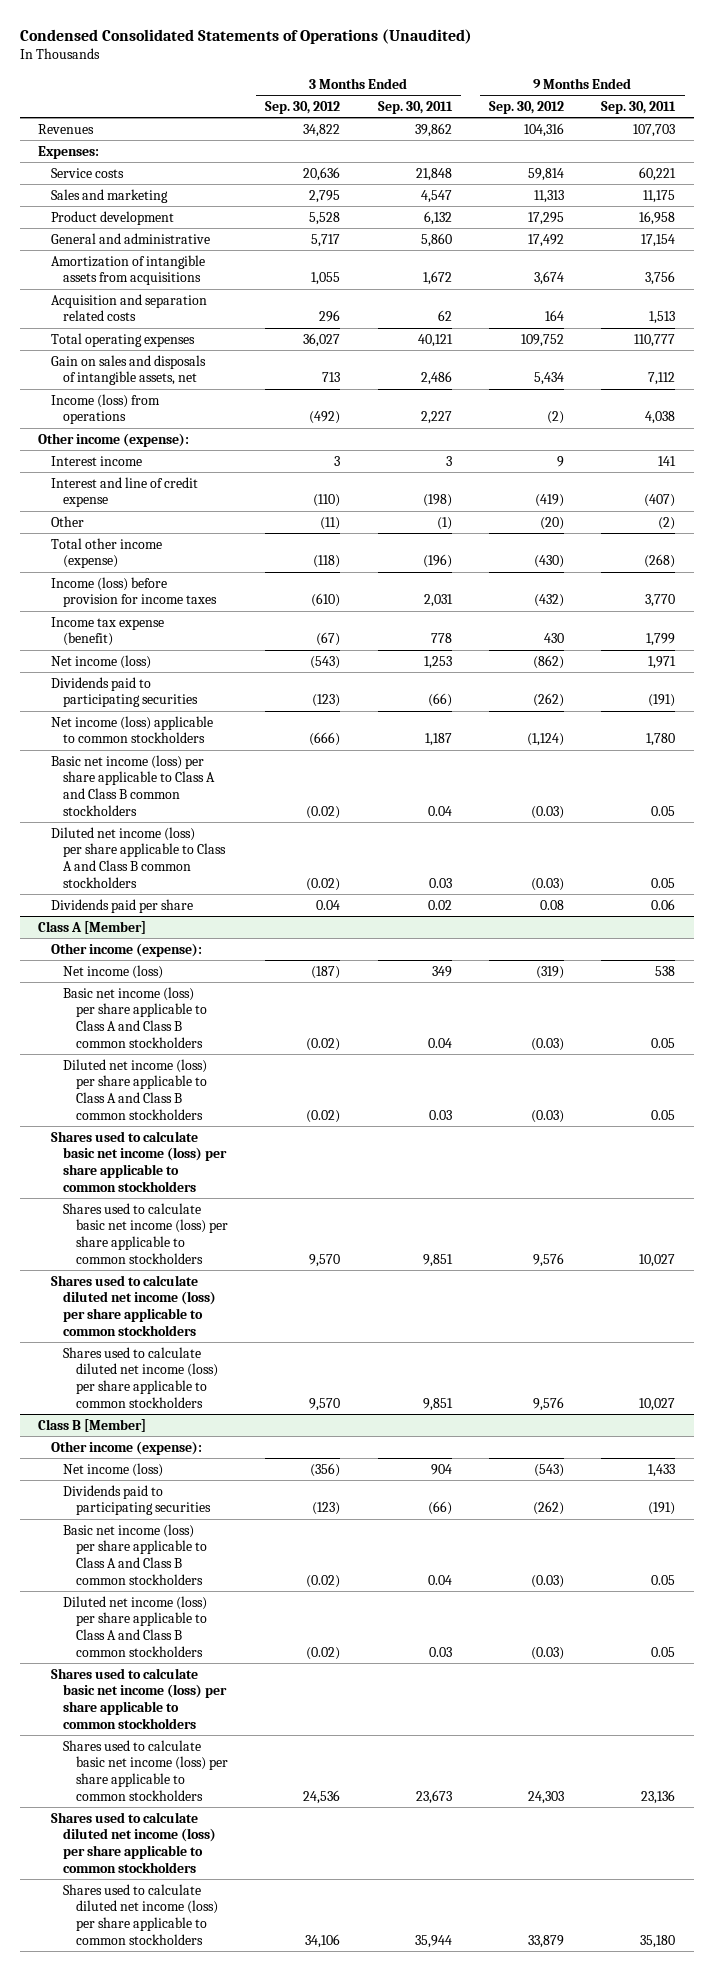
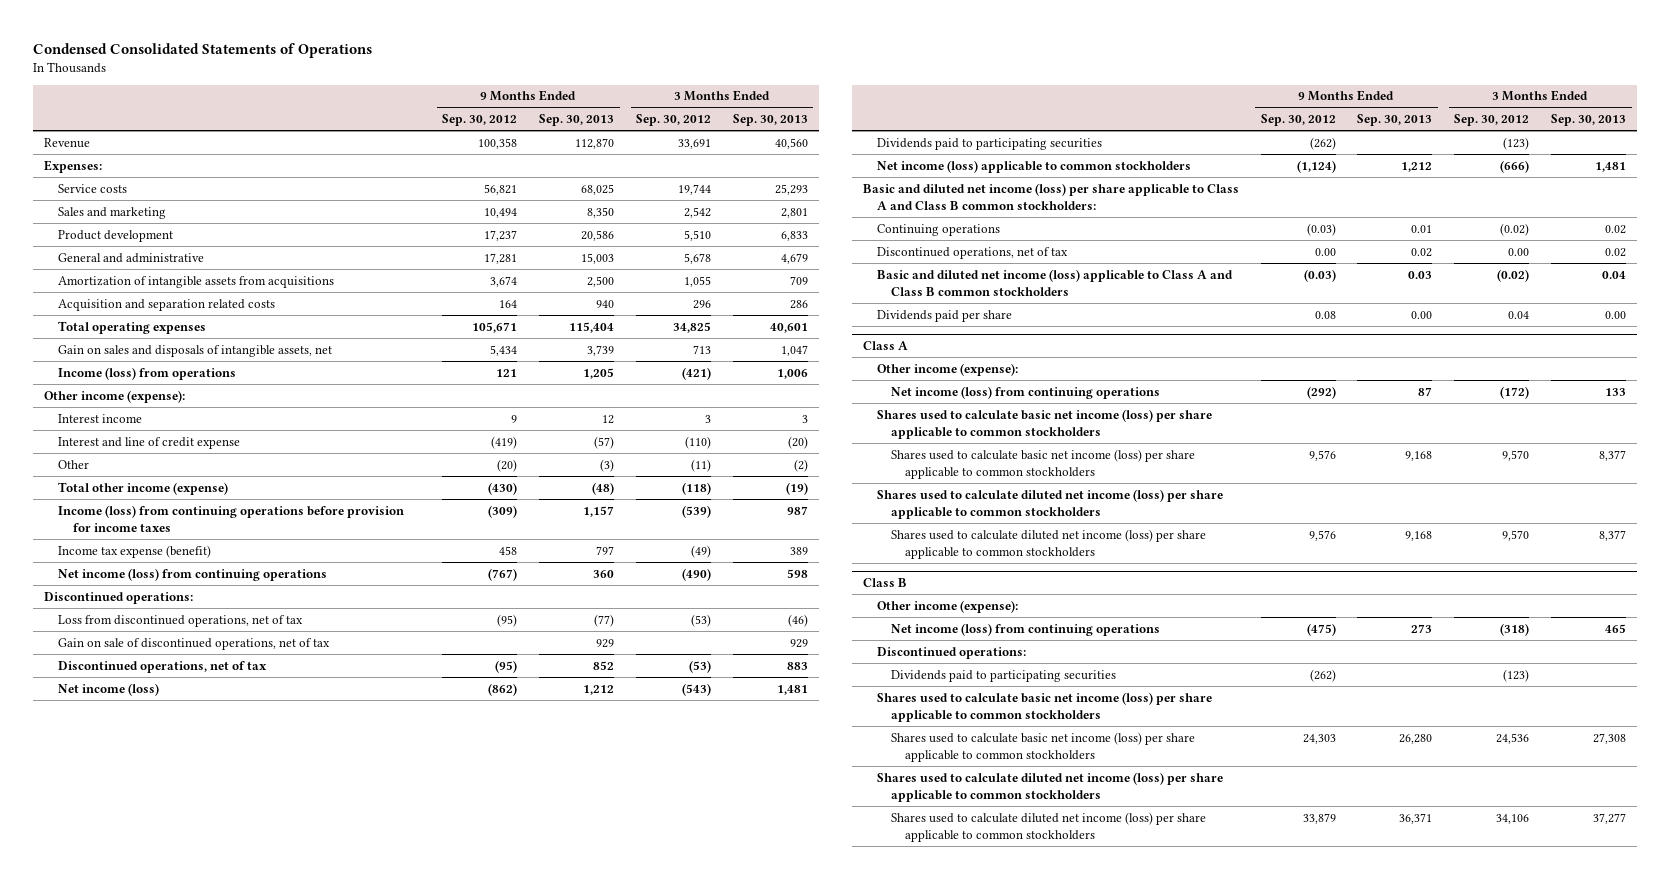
- Condensed Consolidated Statements of Operations (Unaudited)
+ Condensed Consolidated Statements of Operations
- | 3 Months Ended Sep. 30, 2012 | 3 Months Ended Sep. 30, 2011 | 9 Months Ended Sep. 30, 2012 | 9 Months Ended Sep. 30, 2011
+ | 9 Months Ended Sep. 30, 2012 | 9 Months Ended Sep. 30, 2013 | 3 Months Ended Sep. 30, 2012 | 3 Months Ended Sep. 30, 2013
- Revenues | 34,822 | 39,862 | 104,316 | 107,703
+ Revenue | 100,358 | 112,870 | 33,691 | 40,560
- Service costs | 20,636 | 21,848 | 59,814 | 60,221
- Sales and marketing | 2,795 | 4,547 | 11,313 | 11,175
- Product development | 5,528 | 6,132 | 17,295 | 16,958
- General and administrative | 5,717 | 5,860 | 17,492 | 17,154
+ Service costs | 56,821 | 68,025 | 19,744 | 25,293
+ Sales and marketing | 10,494 | 8,350 | 2,542 | 2,801
+ Product development | 17,237 | 20,586 | 5,510 | 6,833
+ General and administrative | 17,281 | 15,003 | 5,678 | 4,679
- Total operating expenses | 36,027 | 40,121 | 109,752 | 110,777
+ Total operating expenses | 105,671 | 115,404 | 34,825 | 40,601
- Income (loss) from operations | (492) | 2,227 | (2) | 4,038
+ Income (loss) from operations | 121 | 1,205 | (421) | 1,006
- Income (loss) before provision for income taxes | (610) | 2,031 | (432) | 3,770
- Income tax expense (benefit) | (67) | 778 | 430 | 1,799
+ Income (loss) from continuing operations before provision for income taxes | (309) | 1,157 | (539) | 987
+ Income tax expense (benefit) | 458 | 797 | (49) | 389
+ Net income (loss) from continuing operations | (767) | 360 | (490) | 598
+ Discontinued operations:
+ Loss from discontinued operations, net of tax | (95) | (77) | (53) | (46)
+ Gain on sale of discontinued operations, net of tax | | 929 | | 929
+ Discontinued operations, net of tax | (95) | 852 | (53) | 883
- Basic net income (loss) per share applicable to Class A and Class B common stockholders | (0.02) | 0.04 | (0.03) | 0.05
- Diluted net income (loss) per share applicable to Class A and Class B common stockholders | (0.02) | 0.03 | (0.03) | 0.05
+ Basic and diluted net income (loss) per share applicable to Class A and Class B common stockholders:
+ Continuing operations | (0.03) | 0.01 | (0.02) | 0.02
+ Discontinued operations, net of tax | 0.00 | 0.02 | 0.00 | 0.02
+ Basic and diluted net income (loss) applicable to Class A and Class B common stockholders | (0.03) | 0.03 | (0.02) | 0.04
- Class A [Member]
+ Class A
- Net income (loss) | (187) | 349 | (319) | 538
- Basic net income (loss) per share applicable to Class A and Class B common stockholders | (0.02) | 0.04 | (0.03) | 0.05
- Diluted net income (loss) per share applicable to Class A and Class B common stockholders | (0.02) | 0.03 | (0.03) | 0.05
+ Net income (loss) from continuing operations | (292) | 87 | (172) | 133
- Class B [Member]
+ Class B
- Net income (loss) | (356) | 904 | (543) | 1,433
+ Net income (loss) from continuing operations | (475) | 273 | (318) | 465
+ Discontinued operations:
- Basic net income (loss) per share applicable to Class A and Class B common stockholders | (0.02) | 0.04 | (0.03) | 0.05
- Diluted net income (loss) per share applicable to Class A and Class B common stockholders | (0.02) | 0.03 | (0.03) | 0.05

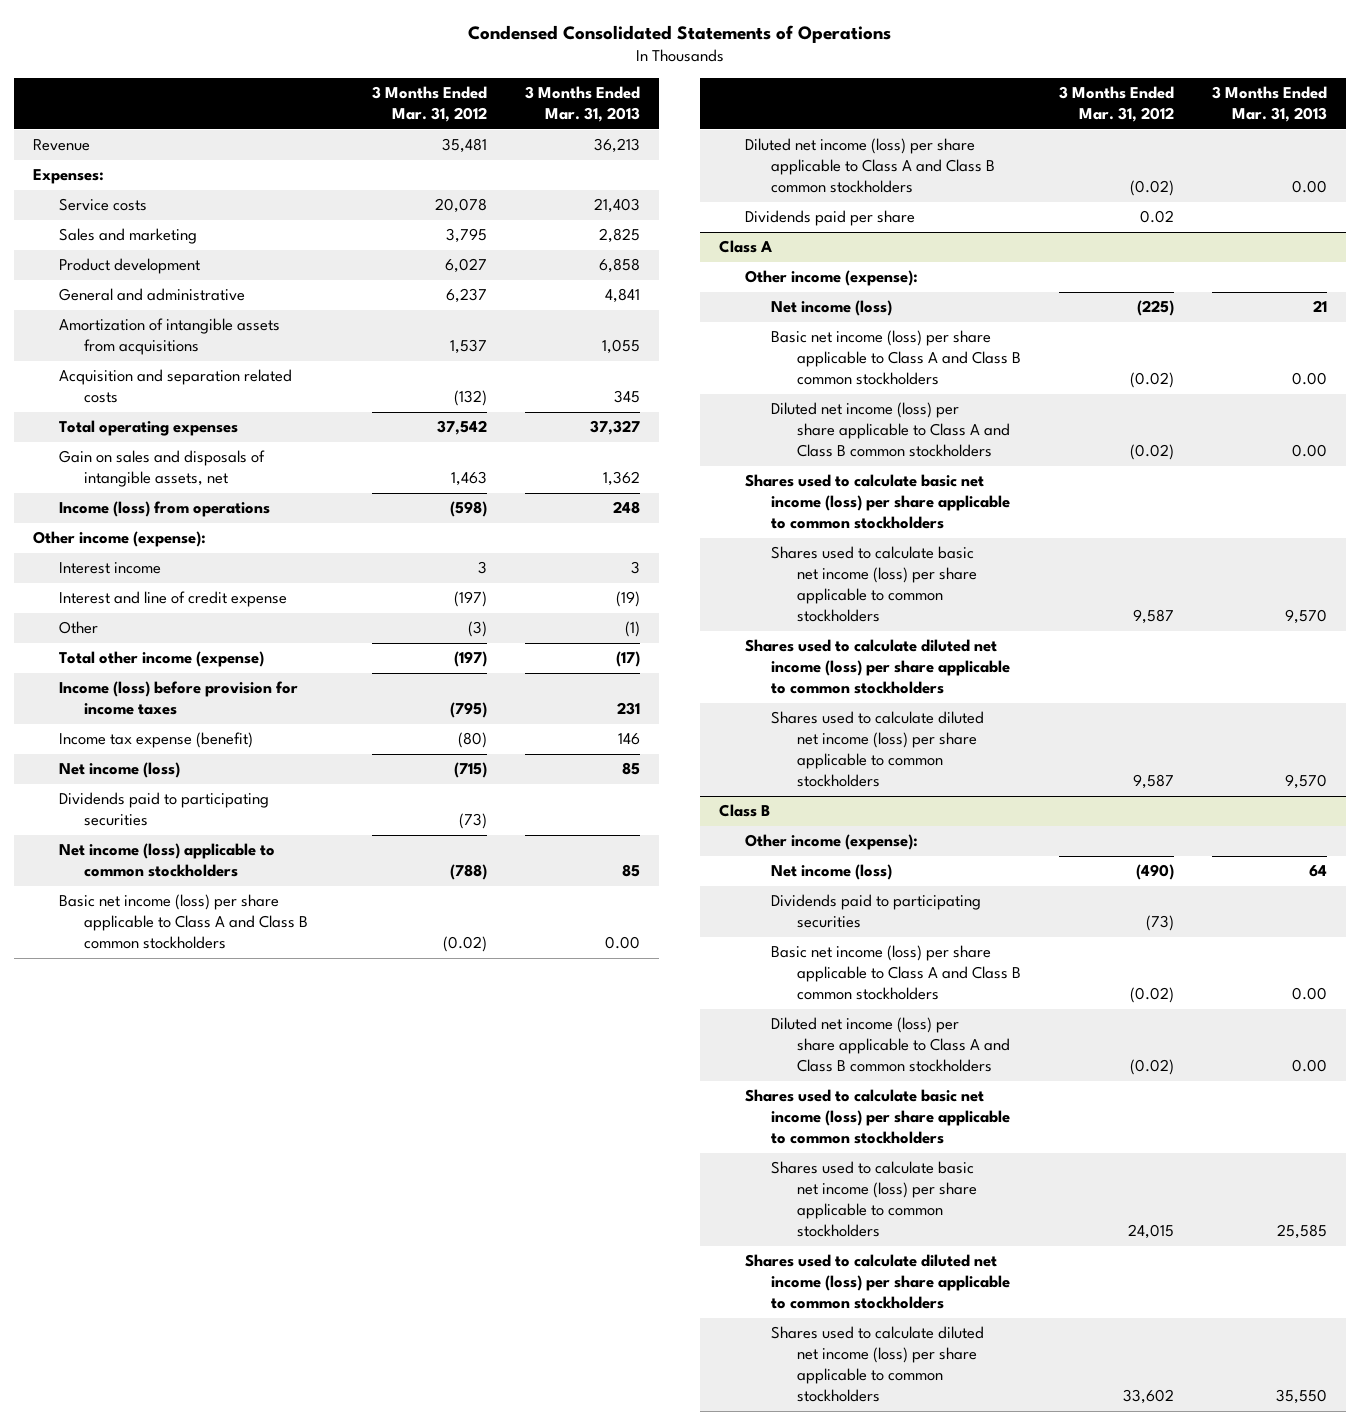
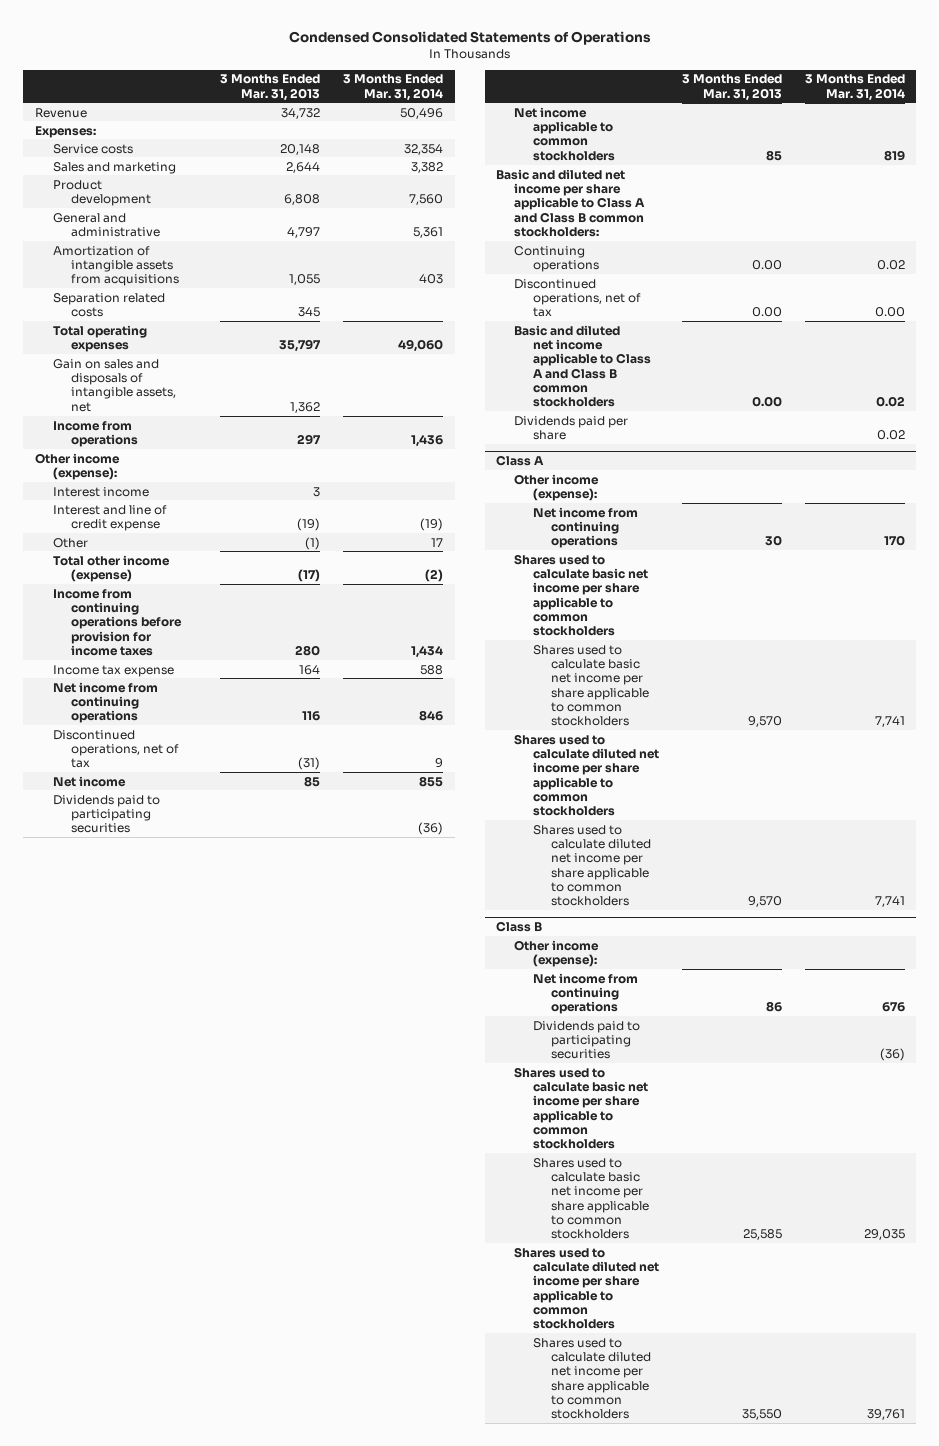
- | 3 Months Ended Mar. 31, 2012 | 3 Months Ended Mar. 31, 2013
+ | 3 Months Ended Mar. 31, 2013 | 3 Months Ended Mar. 31, 2014
- Revenue | 35,481 | 36,213
+ Revenue | 34,732 | 50,496
- Service costs | 20,078 | 21,403
- Sales and marketing | 3,795 | 2,825
- Product development | 6,027 | 6,858
- General and administrative | 6,237 | 4,841
+ Service costs | 20,148 | 32,354
+ Sales and marketing | 2,644 | 3,382
+ Product development | 6,808 | 7,560
+ General and administrative | 4,797 | 5,361
- Acquisition and separation related costs | (132) | 345
- Total operating expenses | 37,542 | 37,327
+ Separation related costs | 345 |
+ Total operating expenses | 35,797 | 49,060
- Income (loss) from operations | (598) | 248
+ Income from operations | 297 | 1,436
- Income (loss) before provision for income taxes | (795) | 231
- Income tax expense (benefit) | (80) | 146
- Net income (loss) | (715) | 85
+ Income from continuing operations before provision for income taxes | 280 | 1,434
+ Income tax expense | 164 | 588
+ Net income from continuing operations | 116 | 846
+ Discontinued operations, net of tax | (31) | 9
+ Net income | 85 | 855
- Net income (loss) applicable to common stockholders | (788) | 85
- Basic net income (loss) per share applicable to Class A and Class B common stockholders | (0.02) | 0.00
- Diluted net income (loss) per share applicable to Class A and Class B common stockholders | (0.02) | 0.00
+ Net income applicable to common stockholders | 85 | 819
+ Basic and diluted net income per share applicable to Class A and Class B common stockholders:
+ Continuing operations | 0.00 | 0.02
+ Discontinued operations, net of tax | 0.00 | 0.00
+ Basic and diluted net income applicable to Class A and Class B common stockholders | 0.00 | 0.02
@ Class A
- Net income (loss) | (225) | 21
- Basic net income (loss) per share applicable to Class A and Class B common stockholders | (0.02) | 0.00
- Diluted net income (loss) per share applicable to Class A and Class B common stockholders | (0.02) | 0.00
- Shares used to calculate basic net income (loss) per share applicable to common stockholders
- Shares used to calculate basic net income (loss) per share applicable to common stockholders | 9,587 | 9,570
- Shares used to calculate diluted net income (loss) per share applicable to common stockholders
- Shares used to calculate diluted net income (loss) per share applicable to common stockholders | 9,587 | 9,570
+ Net income from continuing operations | 30 | 170
+ Shares used to calculate basic net income per share applicable to common stockholders
+ Shares used to calculate basic net income per share applicable to common stockholders | 9,570 | 7,741
+ Shares used to calculate diluted net income per share applicable to common stockholders
+ Shares used to calculate diluted net income per share applicable to common stockholders | 9,570 | 7,741
@ Class B
- Net income (loss) | (490) | 64
+ Net income from continuing operations | 86 | 676
- Basic net income (loss) per share applicable to Class A and Class B common stockholders | (0.02) | 0.00
- Diluted net income (loss) per share applicable to Class A and Class B common stockholders | (0.02) | 0.00
- Shares used to calculate basic net income (loss) per share applicable to common stockholders
- Shares used to calculate basic net income (loss) per share applicable to common stockholders | 24,015 | 25,585
- Shares used to calculate diluted net income (loss) per share applicable to common stockholders
- Shares used to calculate diluted net income (loss) per share applicable to common stockholders | 33,602 | 35,550
+ Shares used to calculate basic net income per share applicable to common stockholders
+ Shares used to calculate basic net income per share applicable to common stockholders | 25,585 | 29,035
+ Shares used to calculate diluted net income per share applicable to common stockholders
+ Shares used to calculate diluted net income per share applicable to common stockholders | 35,550 | 39,761

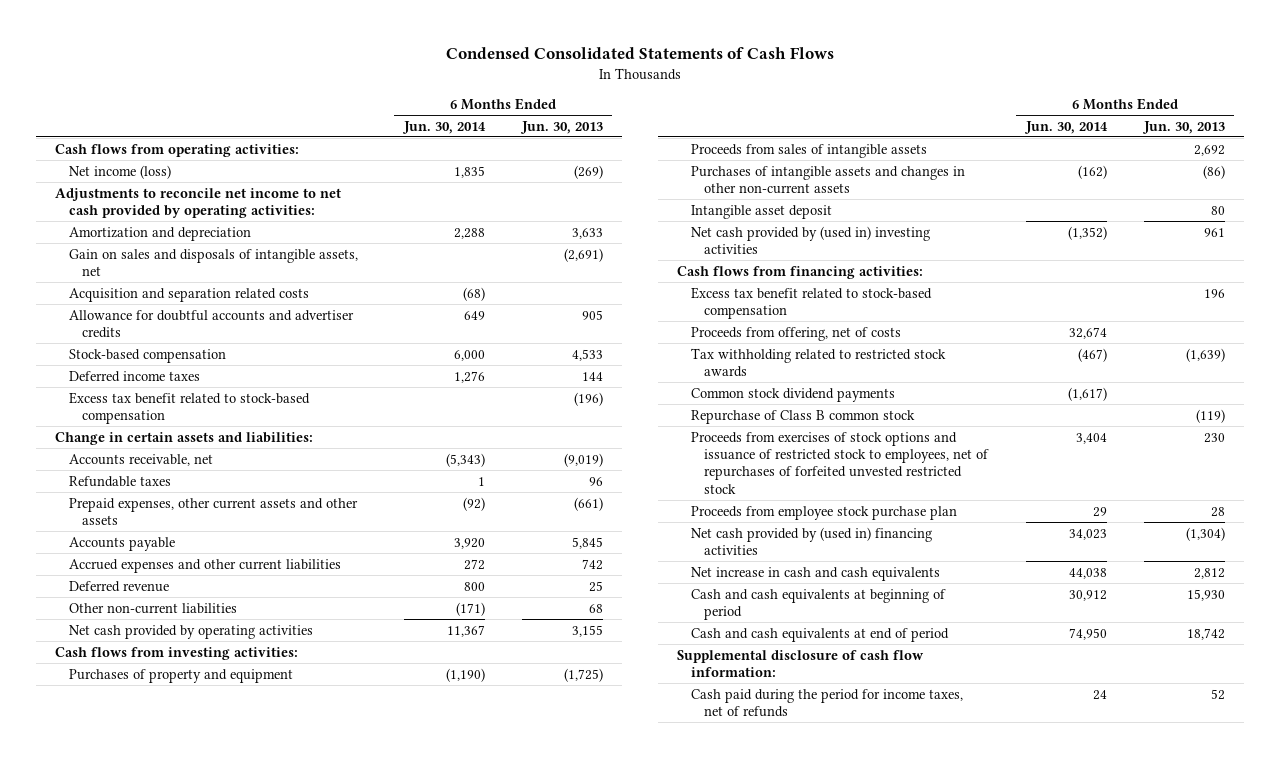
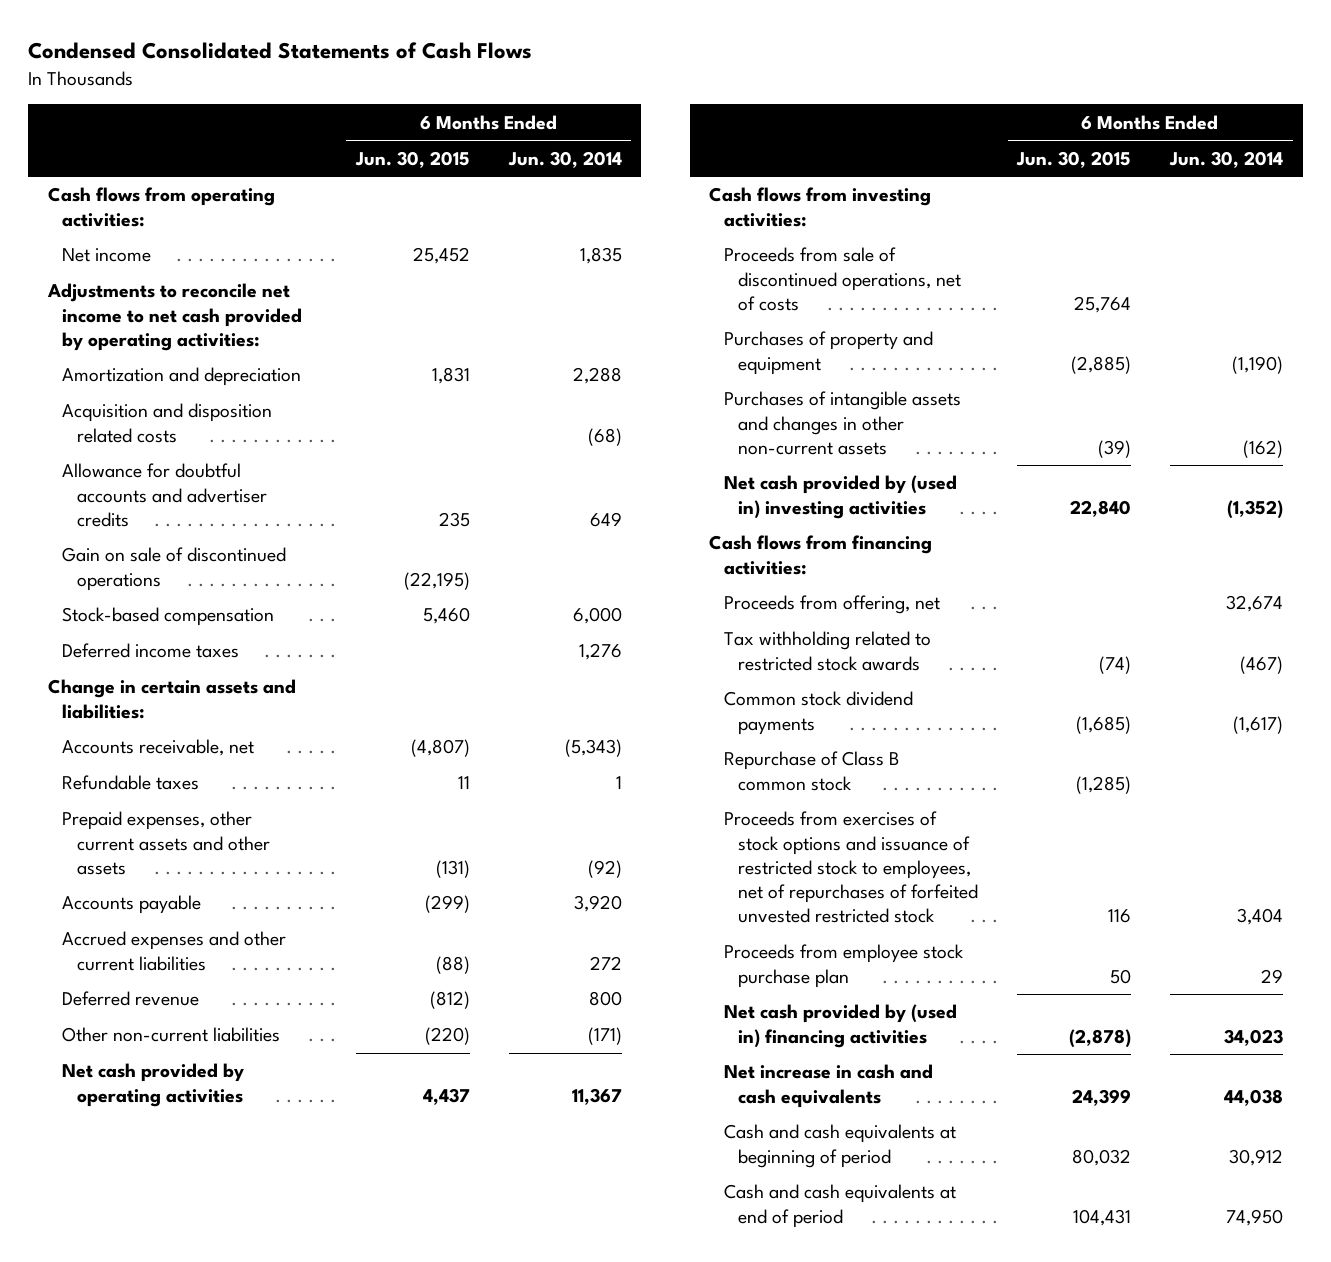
- | 6 Months Ended Jun. 30, 2014 | 6 Months Ended Jun. 30, 2013
+ | 6 Months Ended Jun. 30, 2015 | 6 Months Ended Jun. 30, 2014
- Net income (loss) | 1,835 | (269)
+ Net income | 25,452 | 1,835
- Gain on sales and disposals of intangible assets, net | | (2,691)
- Acquisition and separation related costs | (68) |
+ Acquisition and disposition related costs | | (68)
+ Gain on sale of discontinued operations | (22,195) |
- Excess tax benefit related to stock-based compensation | | (196)
+ Proceeds from sale of discontinued operations, net of costs | 25,764 |
- Proceeds from sales of intangible assets | | 2,692
- Intangible asset deposit | | 80
- Excess tax benefit related to stock-based compensation | | 196
- Proceeds from offering, net of costs | 32,674 |
+ Proceeds from offering, net | | 32,674
- Supplemental disclosure of cash flow information:
- Cash paid during the period for income taxes, net of refunds | 24 | 52

